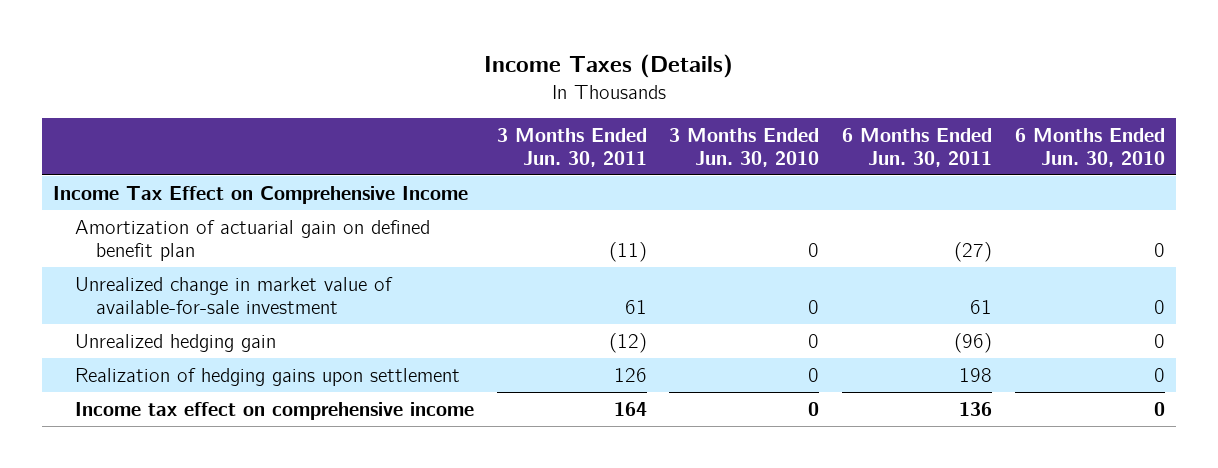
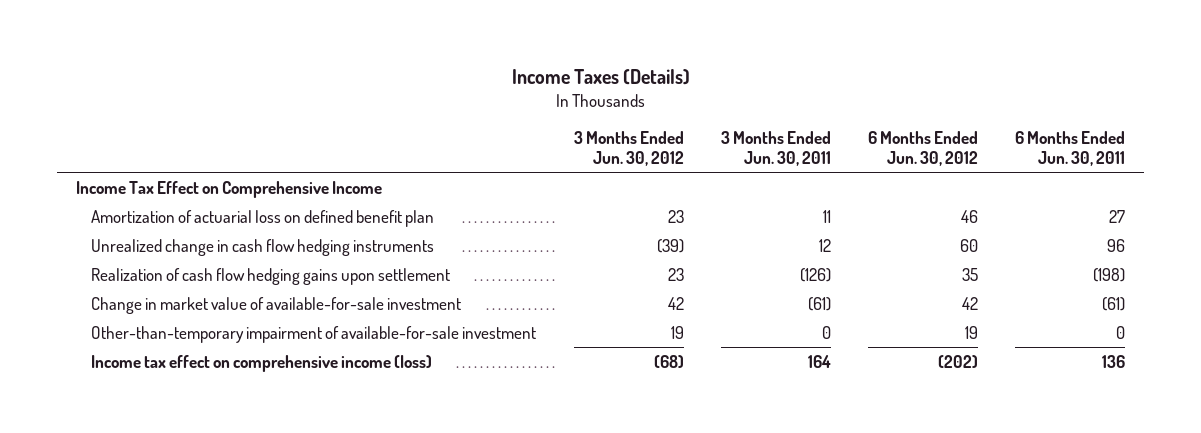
- | 3 Months Ended Jun. 30, 2011 | 3 Months Ended Jun. 30, 2010 | 6 Months Ended Jun. 30, 2011 | 6 Months Ended Jun. 30, 2010
+ | 3 Months Ended Jun. 30, 2012 | 3 Months Ended Jun. 30, 2011 | 6 Months Ended Jun. 30, 2012 | 6 Months Ended Jun. 30, 2011
- Amortization of actuarial gain on defined benefit plan | (11) | 0 | (27) | 0
- Unrealized change in market value of available-for-sale investment | 61 | 0 | 61 | 0
- Unrealized hedging gain | (12) | 0 | (96) | 0
- Realization of hedging gains upon settlement | 126 | 0 | 198 | 0
- Income tax effect on comprehensive income | 164 | 0 | 136 | 0
+ Amortization of actuarial loss on defined benefit plan | 23 | 11 | 46 | 27
+ Unrealized change in cash flow hedging instruments | (39) | 12 | 60 | 96
+ Realization of cash flow hedging gains upon settlement | 23 | (126) | 35 | (198)
+ Change in market value of available-for-sale investment | 42 | (61) | 42 | (61)
+ Other-than-temporary impairment of available-for-sale investment | 19 | 0 | 19 | 0
+ Income tax effect on comprehensive income (loss) | (68) | 164 | (202) | 136

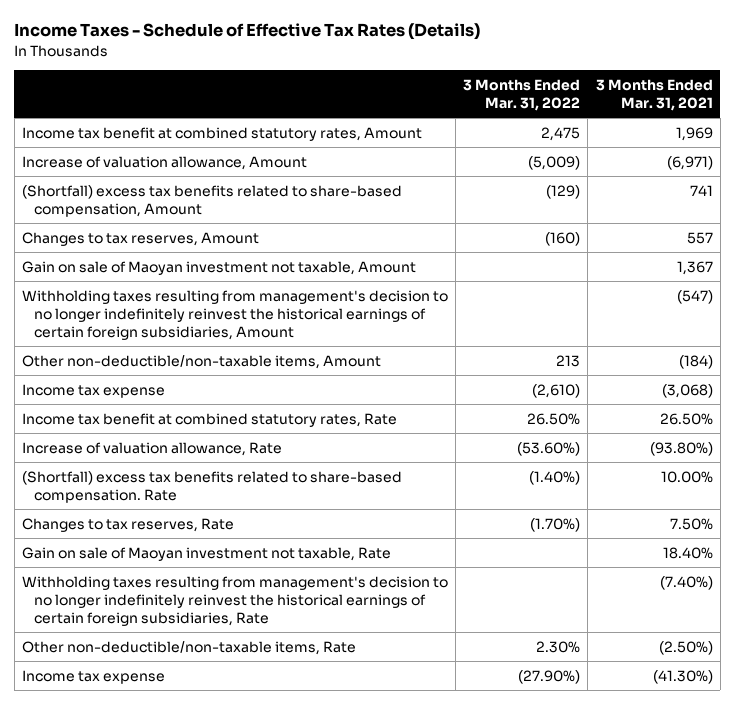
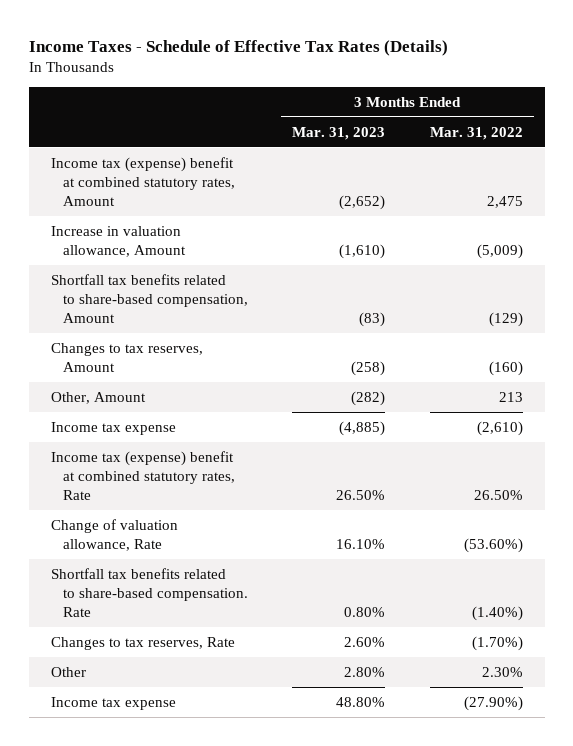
- | 3 Months Ended Mar. 31, 2022 | 3 Months Ended Mar. 31, 2021
+ | 3 Months Ended Mar. 31, 2023 | 3 Months Ended Mar. 31, 2022
- Income tax benefit at combined statutory rates, Amount | 2,475 | 1,969
- Increase of valuation allowance, Amount | (5,009) | (6,971)
- (Shortfall) excess tax benefits related to share-based compensation, Amount | (129) | 741
+ Income tax (expense) benefit at combined statutory rates, Amount | (2,652) | 2,475
+ Increase in valuation allowance, Amount | (1,610) | (5,009)
+ Shortfall tax benefits related to share-based compensation, Amount | (83) | (129)
- Gain on sale of Maoyan investment not taxable, Amount | | 1,367
- Withholding taxes resulting from management's decision to no longer indefinitely reinvest the historical earnings of certain foreign subsidiaries, Amount | | (547)
- Other non-deductible/non-taxable items, Amount | 213 | (184)
+ Other, Amount | (282) | 213
- Income tax benefit at combined statutory rates, Rate | 26.50% | 26.50%
- Increase of valuation allowance, Rate | (53.60%) | (93.80%)
- (Shortfall) excess tax benefits related to share-based compensation. Rate | (1.40%) | 10.00%
+ Income tax (expense) benefit at combined statutory rates, Rate | 26.50% | 26.50%
+ Change of valuation allowance, Rate | 16.10% | (53.60%)
+ Shortfall tax benefits related to share-based compensation. Rate | 0.80% | (1.40%)
- Gain on sale of Maoyan investment not taxable, Rate | | 18.40%
- Withholding taxes resulting from management's decision to no longer indefinitely reinvest the historical earnings of certain foreign subsidiaries, Rate | | (7.40%)
- Other non-deductible/non-taxable items, Rate | 2.30% | (2.50%)
+ Other | 2.80% | 2.30%

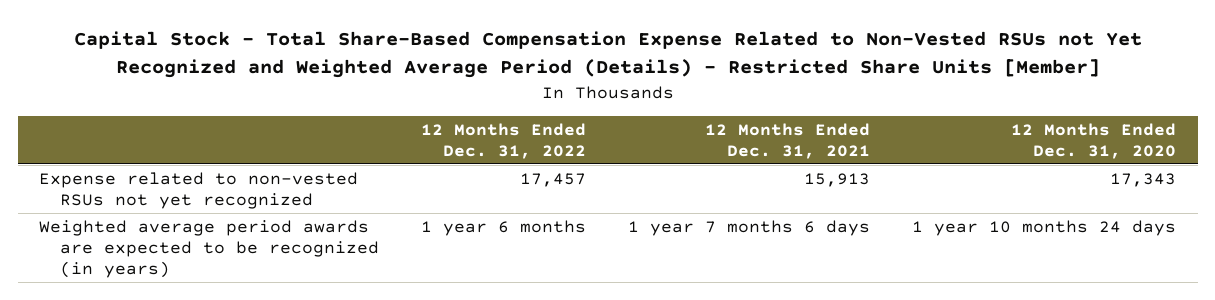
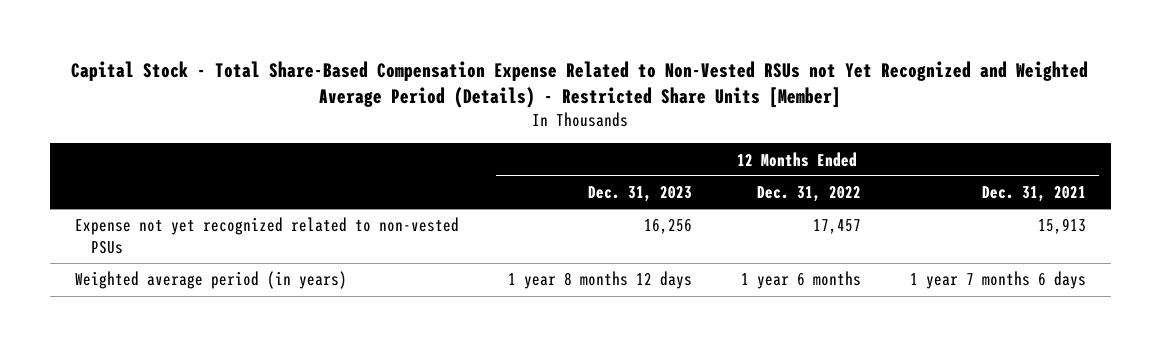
- | 12 Months Ended Dec. 31, 2022 | 12 Months Ended Dec. 31, 2021 | 12 Months Ended Dec. 31, 2020
+ | 12 Months Ended Dec. 31, 2023 | 12 Months Ended Dec. 31, 2022 | 12 Months Ended Dec. 31, 2021
- Expense related to non-vested RSUs not yet recognized | 17,457 | 15,913 | 17,343
- Weighted average period awards are expected to be recognized (in years) | 1 year 6 months | 1 year 7 months 6 days | 1 year 10 months 24 days
+ Expense not yet recognized related to non-vested PSUs | 16,256 | 17,457 | 15,913
+ Weighted average period (in years) | 1 year 8 months 12 days | 1 year 6 months | 1 year 7 months 6 days

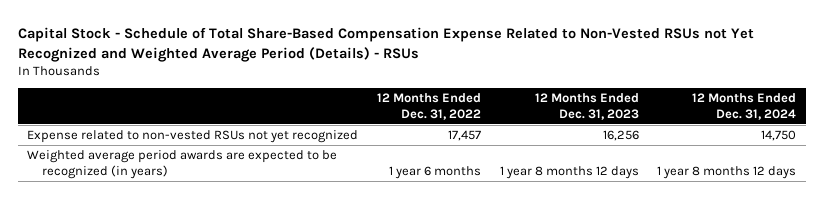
- Capital Stock - Total Share-Based Compensation Expense Related to Non-Vested RSUs not Yet Recognized and Weighted Average Period (Details) - Restricted Share Units [Member]
+ Capital Stock - Schedule of Total Share-Based Compensation Expense Related to Non-Vested RSUs not Yet Recognized and Weighted Average Period (Details) - RSUs
- | 12 Months Ended Dec. 31, 2023 | 12 Months Ended Dec. 31, 2022 | 12 Months Ended Dec. 31, 2021
+ | 12 Months Ended Dec. 31, 2022 | 12 Months Ended Dec. 31, 2023 | 12 Months Ended Dec. 31, 2024
- Expense not yet recognized related to non-vested PSUs | 16,256 | 17,457 | 15,913
- Weighted average period (in years) | 1 year 8 months 12 days | 1 year 6 months | 1 year 7 months 6 days
+ Expense related to non-vested RSUs not yet recognized | 17,457 | 16,256 | 14,750
+ Weighted average period awards are expected to be recognized (in years) | 1 year 6 months | 1 year 8 months 12 days | 1 year 8 months 12 days

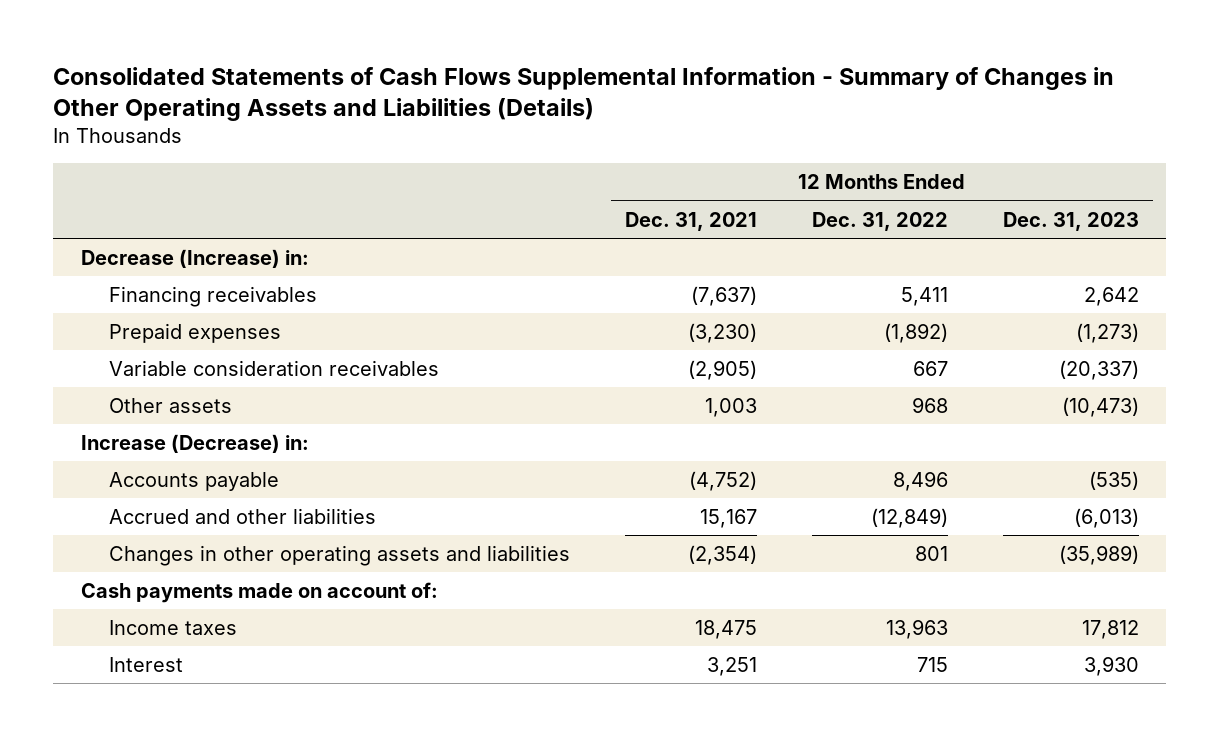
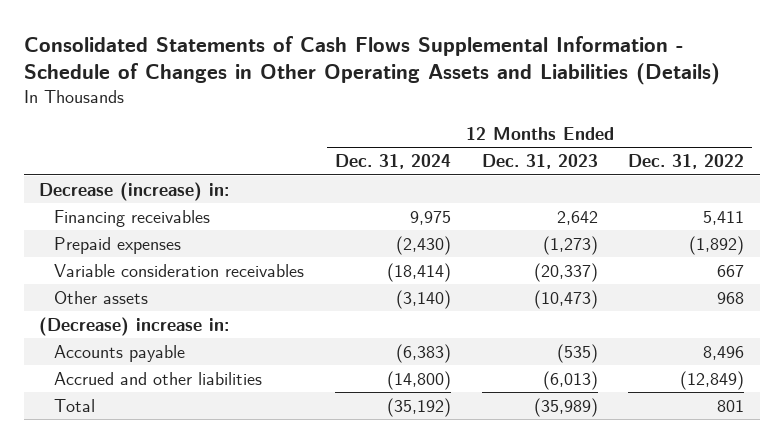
- Consolidated Statements of Cash Flows Supplemental Information - Summary of Changes in Other Operating Assets and Liabilities (Details)
+ Consolidated Statements of Cash Flows Supplemental Information - Schedule of Changes in Other Operating Assets and Liabilities (Details)
- | 12 Months Ended Dec. 31, 2021 | 12 Months Ended Dec. 31, 2022 | 12 Months Ended Dec. 31, 2023
+ | 12 Months Ended Dec. 31, 2024 | 12 Months Ended Dec. 31, 2023 | 12 Months Ended Dec. 31, 2022
- Decrease (Increase) in:
+ Decrease (increase) in:
- Increase (Decrease) in:
+ (Decrease) increase in:
- Changes in other operating assets and liabilities | (2,354) | 801 | (35,989)
- Cash payments made on account of:
- Income taxes | 18,475 | 13,963 | 17,812
- Interest | 3,251 | 715 | 3,930
+ Total | (35,192) | (35,989) | 801

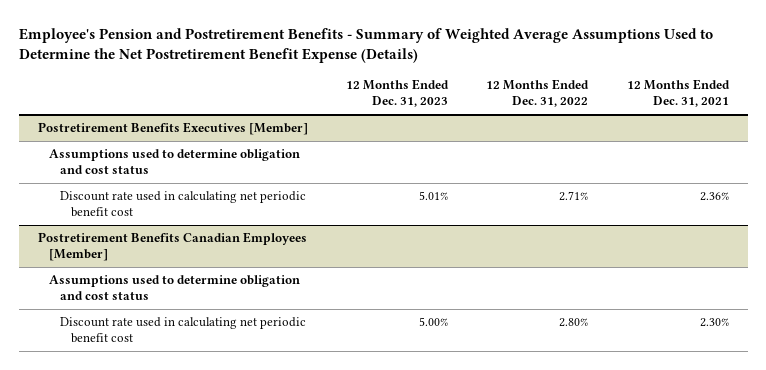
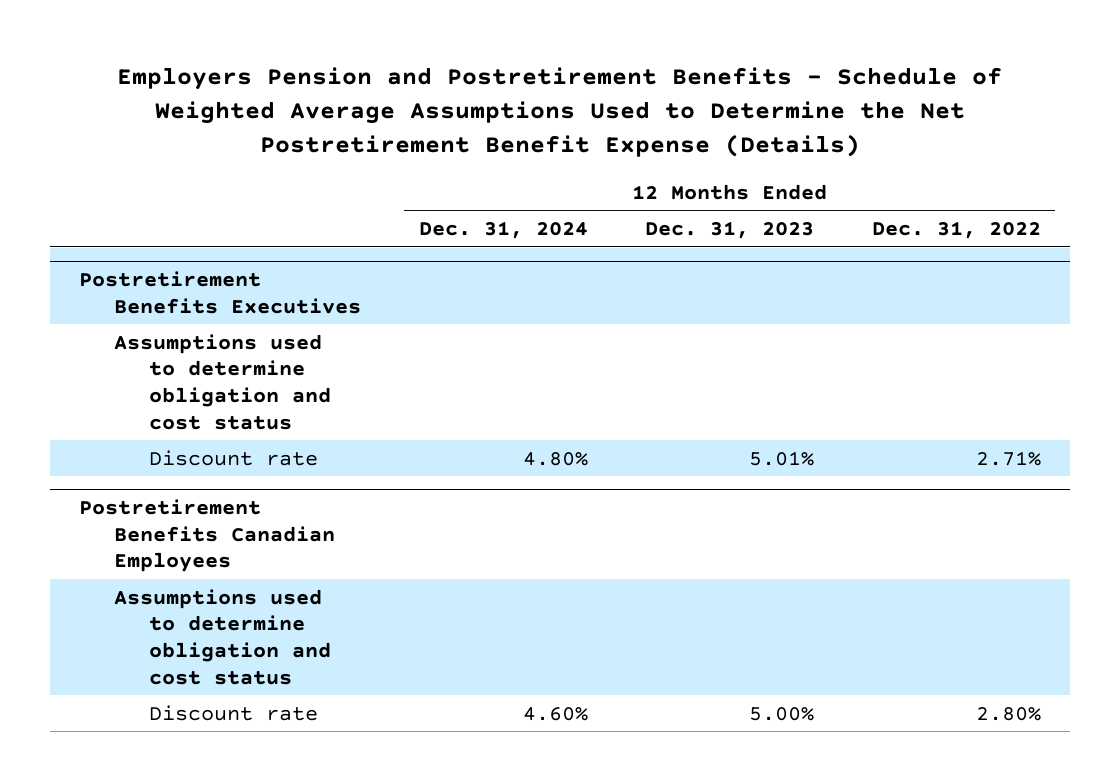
- Employee's Pension and Postretirement Benefits - Summary of Weighted Average Assumptions Used to Determine the Net Postretirement Benefit Expense (Details)
+ Employers Pension and Postretirement Benefits - Schedule of Weighted Average Assumptions Used to Determine the Net Postretirement Benefit Expense (Details)
- | 12 Months Ended Dec. 31, 2023 | 12 Months Ended Dec. 31, 2022 | 12 Months Ended Dec. 31, 2021
+ | 12 Months Ended Dec. 31, 2024 | 12 Months Ended Dec. 31, 2023 | 12 Months Ended Dec. 31, 2022
- Postretirement Benefits Executives [Member]
+ Postretirement Benefits Executives
- Discount rate used in calculating net periodic benefit cost | 5.01% | 2.71% | 2.36%
- Postretirement Benefits Canadian Employees [Member]
+ Discount rate | 4.80% | 5.01% | 2.71%
+ Postretirement Benefits Canadian Employees
- Discount rate used in calculating net periodic benefit cost | 5.00% | 2.80% | 2.30%
+ Discount rate | 4.60% | 5.00% | 2.80%

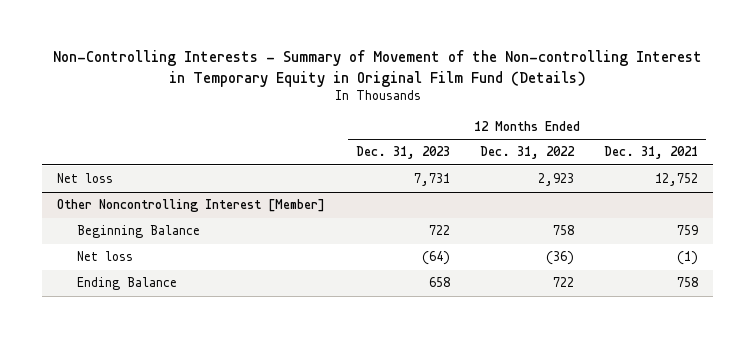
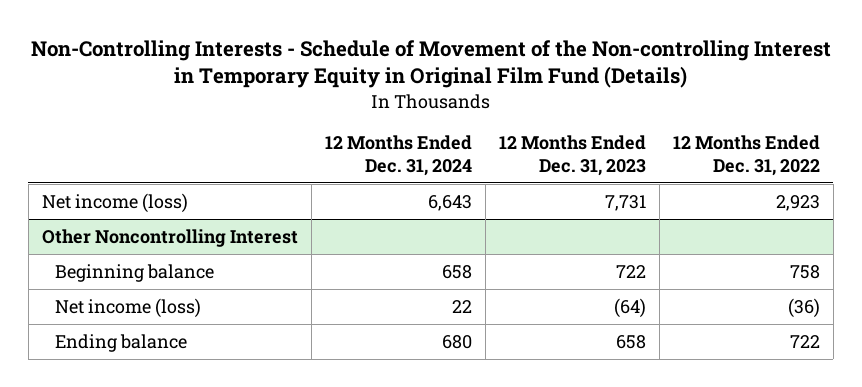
- Non-Controlling Interests - Summary of Movement of the Non-controlling Interest in Temporary Equity in Original Film Fund (Details)
+ Non-Controlling Interests - Schedule of Movement of the Non-controlling Interest in Temporary Equity in Original Film Fund (Details)
- | 12 Months Ended Dec. 31, 2023 | 12 Months Ended Dec. 31, 2022 | 12 Months Ended Dec. 31, 2021
+ | 12 Months Ended Dec. 31, 2024 | 12 Months Ended Dec. 31, 2023 | 12 Months Ended Dec. 31, 2022
- Net loss | 7,731 | 2,923 | 12,752
- Other Noncontrolling Interest [Member]
- Beginning Balance | 722 | 758 | 759
- Net loss | (64) | (36) | (1)
- Ending Balance | 658 | 722 | 758
+ Net income (loss) | 6,643 | 7,731 | 2,923
+ Other Noncontrolling Interest
+ Beginning balance | 658 | 722 | 758
+ Net income (loss) | 22 | (64) | (36)
+ Ending balance | 680 | 658 | 722

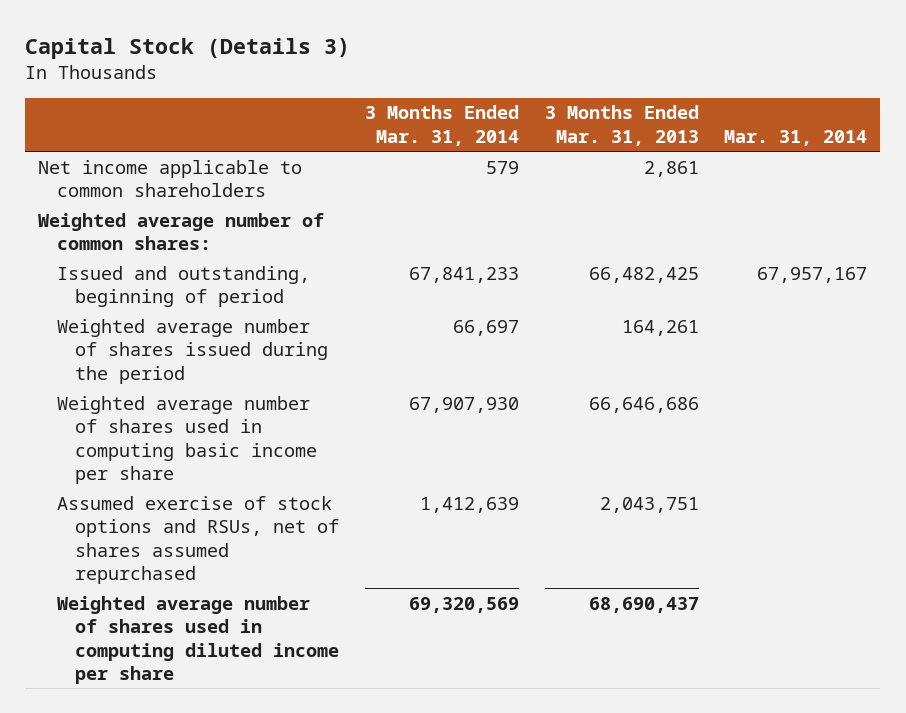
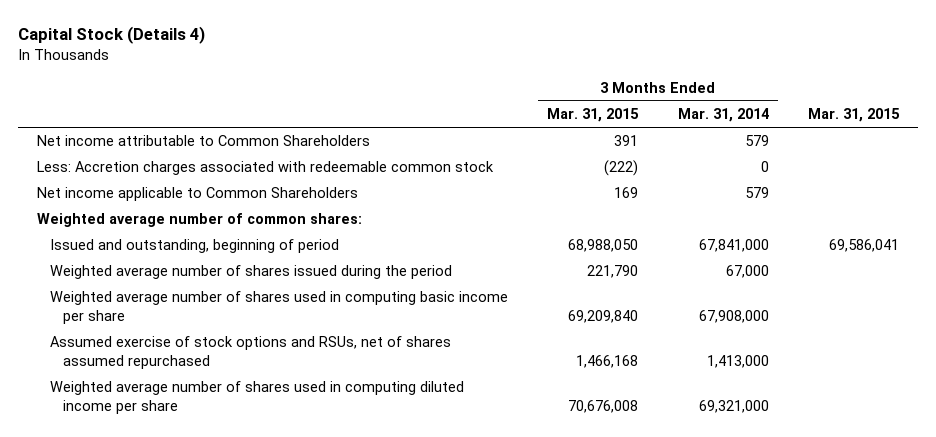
- Capital Stock (Details 3)
+ Capital Stock (Details 4)
- | 3 Months Ended Mar. 31, 2014 | 3 Months Ended Mar. 31, 2013 | Mar. 31, 2014
+ | 3 Months Ended Mar. 31, 2015 | 3 Months Ended Mar. 31, 2014 | Mar. 31, 2015
- Net income applicable to common shareholders | 579 | 2,861 |
+ Net income attributable to Common Shareholders | 391 | 579 |
+ Less: Accretion charges associated with redeemable common stock | (222) | 0 |
+ Net income applicable to Common Shareholders | 169 | 579 |
- Issued and outstanding, beginning of period | 67,841,233 | 66,482,425 | 67,957,167
- Weighted average number of shares issued during the period | 66,697 | 164,261 |
- Weighted average number of shares used in computing basic income per share | 67,907,930 | 66,646,686 |
- Assumed exercise of stock options and RSUs, net of shares assumed repurchased | 1,412,639 | 2,043,751 |
- Weighted average number of shares used in computing diluted income per share | 69,320,569 | 68,690,437 |
+ Issued and outstanding, beginning of period | 68,988,050 | 67,841,000 | 69,586,041
+ Weighted average number of shares issued during the period | 221,790 | 67,000 |
+ Weighted average number of shares used in computing basic income per share | 69,209,840 | 67,908,000 |
+ Assumed exercise of stock options and RSUs, net of shares assumed repurchased | 1,466,168 | 1,413,000 |
+ Weighted average number of shares used in computing diluted income per share | 70,676,008 | 69,321,000 |

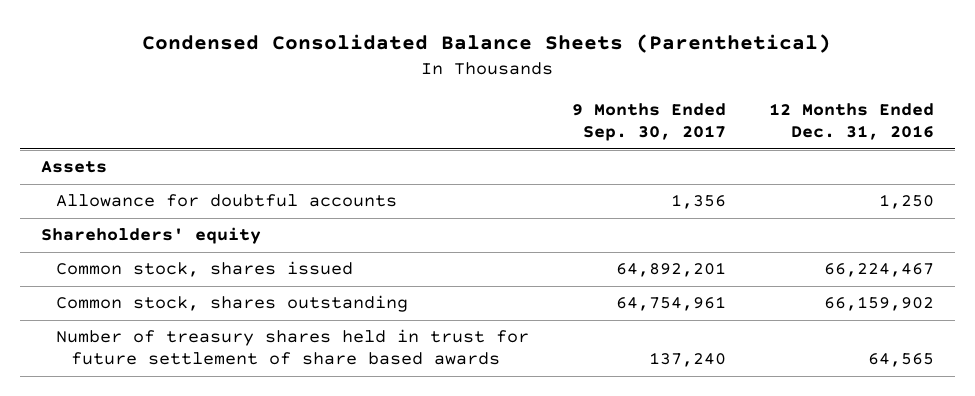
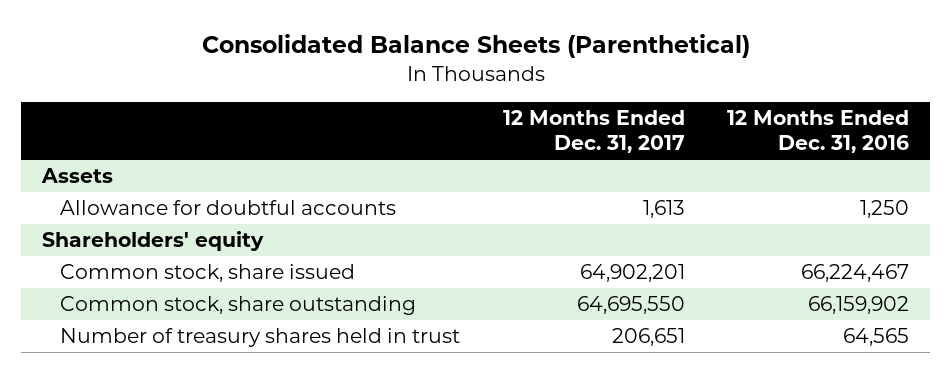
- Condensed Consolidated Balance Sheets (Parenthetical)
+ Consolidated Balance Sheets (Parenthetical)
- | 9 Months Ended Sep. 30, 2017 | 12 Months Ended Dec. 31, 2016
+ | 12 Months Ended Dec. 31, 2017 | 12 Months Ended Dec. 31, 2016
- Common stock, shares issued | 64,892,201 | 66,224,467
- Common stock, shares outstanding | 64,754,961 | 66,159,902
- Number of treasury shares held in trust for future settlement of share based awards | 137,240 | 64,565
+ Common stock, share issued | 64,902,201 | 66,224,467
+ Common stock, share outstanding | 64,695,550 | 66,159,902
+ Number of treasury shares held in trust | 206,651 | 64,565

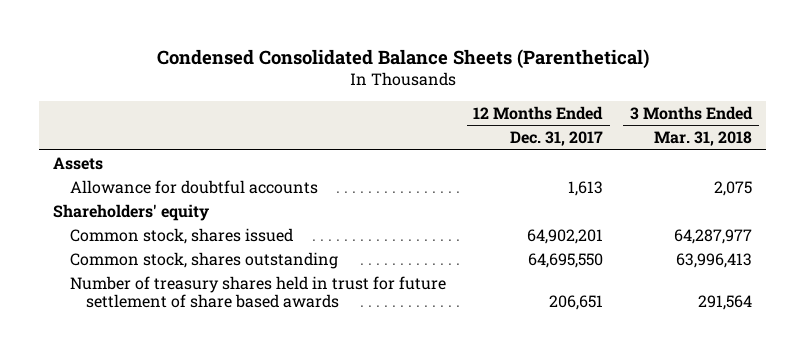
- Consolidated Balance Sheets (Parenthetical)
+ Condensed Consolidated Balance Sheets (Parenthetical)
- | 12 Months Ended Dec. 31, 2017 | 12 Months Ended Dec. 31, 2016
+ | 12 Months Ended Dec. 31, 2017 | 3 Months Ended Mar. 31, 2018
- Common stock, share issued | 64,902,201 | 66,224,467
- Common stock, share outstanding | 64,695,550 | 66,159,902
- Number of treasury shares held in trust | 206,651 | 64,565
+ Common stock, shares issued | 64,902,201 | 64,287,977
+ Common stock, shares outstanding | 64,695,550 | 63,996,413
+ Number of treasury shares held in trust for future settlement of share based awards | 206,651 | 291,564

